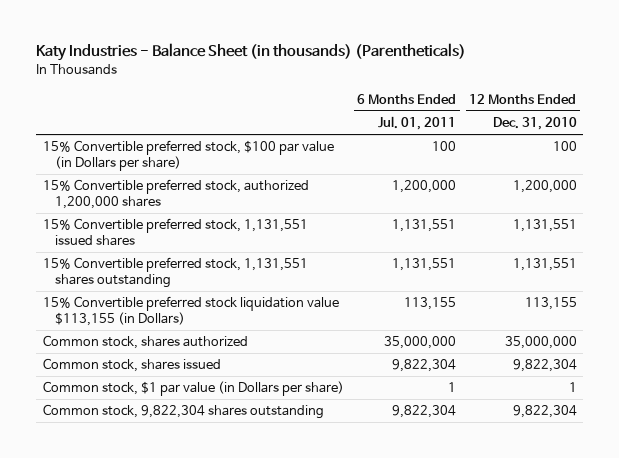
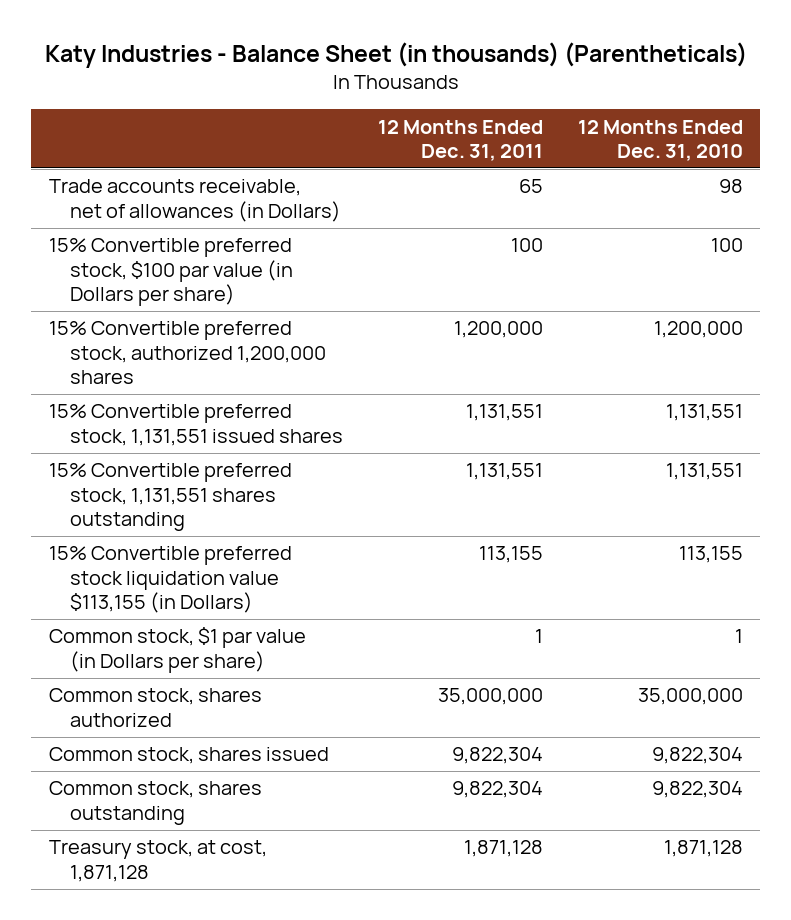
- | 6 Months Ended Jul. 01, 2011 | 12 Months Ended Dec. 31, 2010
+ | 12 Months Ended Dec. 31, 2011 | 12 Months Ended Dec. 31, 2010
+ Trade accounts receivable, net of allowances (in Dollars) | 65 | 98
moved up: Common stock, $1 par value (in Dollars per share) | 1 | 1
- Common stock, 9,822,304 shares outstanding | 9,822,304 | 9,822,304
+ Common stock, shares outstanding | 9,822,304 | 9,822,304
+ Treasury stock, at cost, 1,871,128 | 1,871,128 | 1,871,128

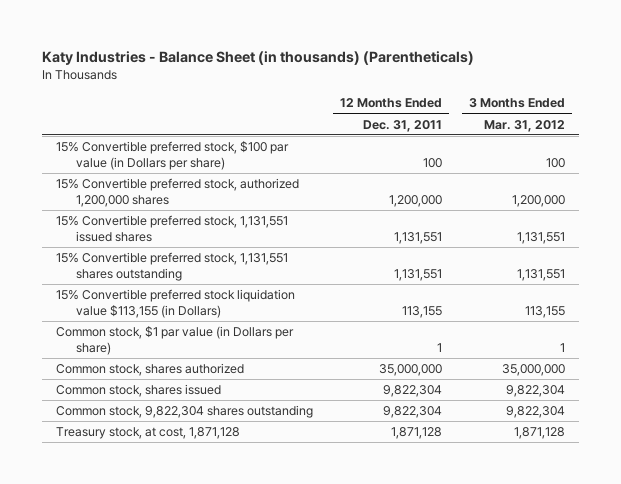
- | 12 Months Ended Dec. 31, 2011 | 12 Months Ended Dec. 31, 2010
+ | 12 Months Ended Dec. 31, 2011 | 3 Months Ended Mar. 31, 2012
- Trade accounts receivable, net of allowances (in Dollars) | 65 | 98
- Common stock, shares outstanding | 9,822,304 | 9,822,304
+ Common stock, 9,822,304 shares outstanding | 9,822,304 | 9,822,304

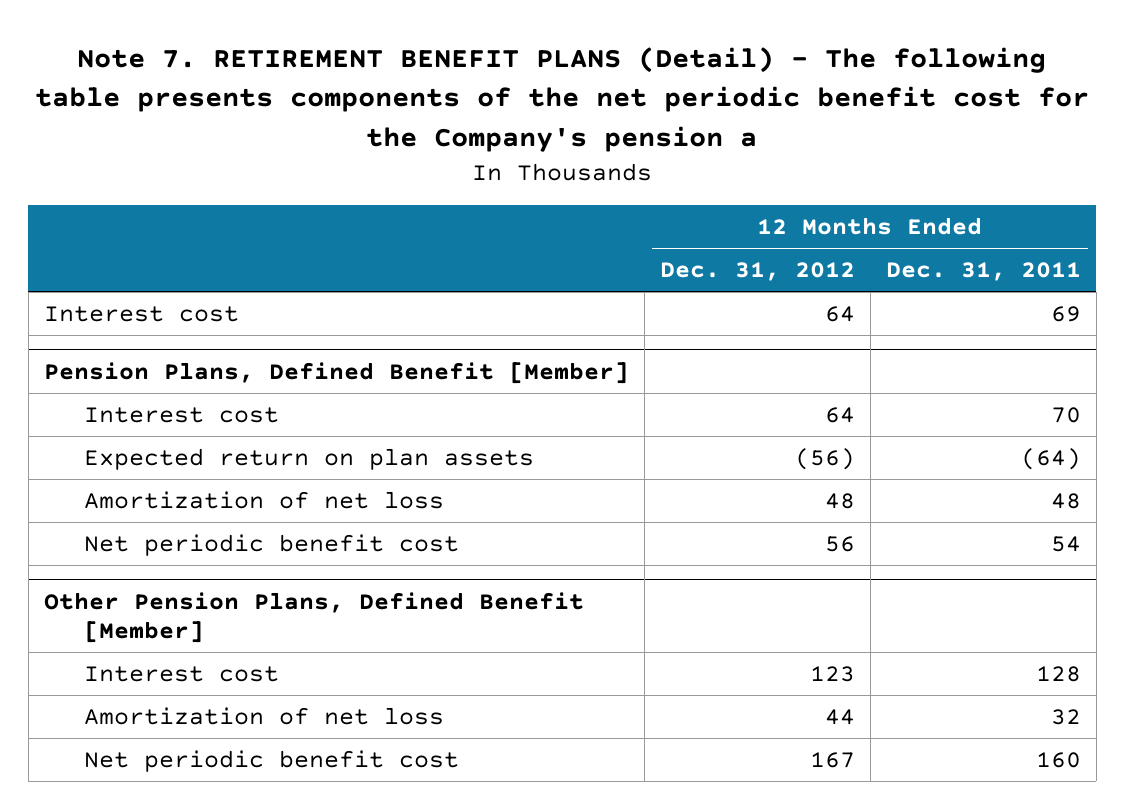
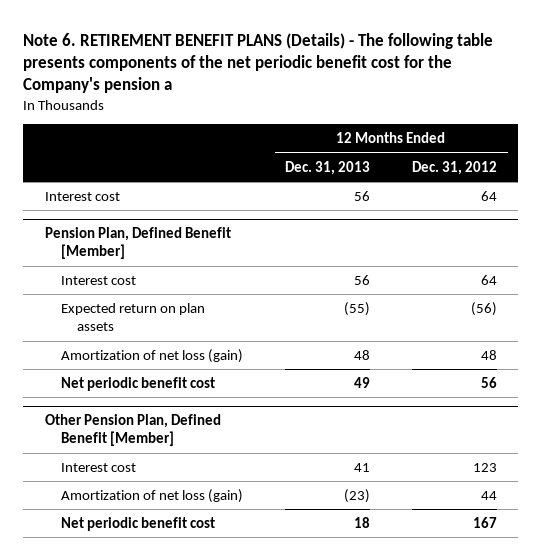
- Note 7. RETIREMENT BENEFIT PLANS (Detail) - The following table presents components of the net periodic benefit cost for the Company's pension a
+ Note 6. RETIREMENT BENEFIT PLANS (Details) - The following table presents components of the net periodic benefit cost for the Company's pension a
- | 12 Months Ended Dec. 31, 2012 | 12 Months Ended Dec. 31, 2011
+ | 12 Months Ended Dec. 31, 2013 | 12 Months Ended Dec. 31, 2012
- Pension Plans, Defined Benefit [Member]
+ Pension Plan, Defined Benefit [Member]
- Amortization of net loss | 48 | 48
+ Amortization of net loss (gain) | 48 | 48
- Other Pension Plans, Defined Benefit [Member]
+ Other Pension Plan, Defined Benefit [Member]
- Amortization of net loss | 44 | 32
+ Amortization of net loss (gain) | (23) | 44

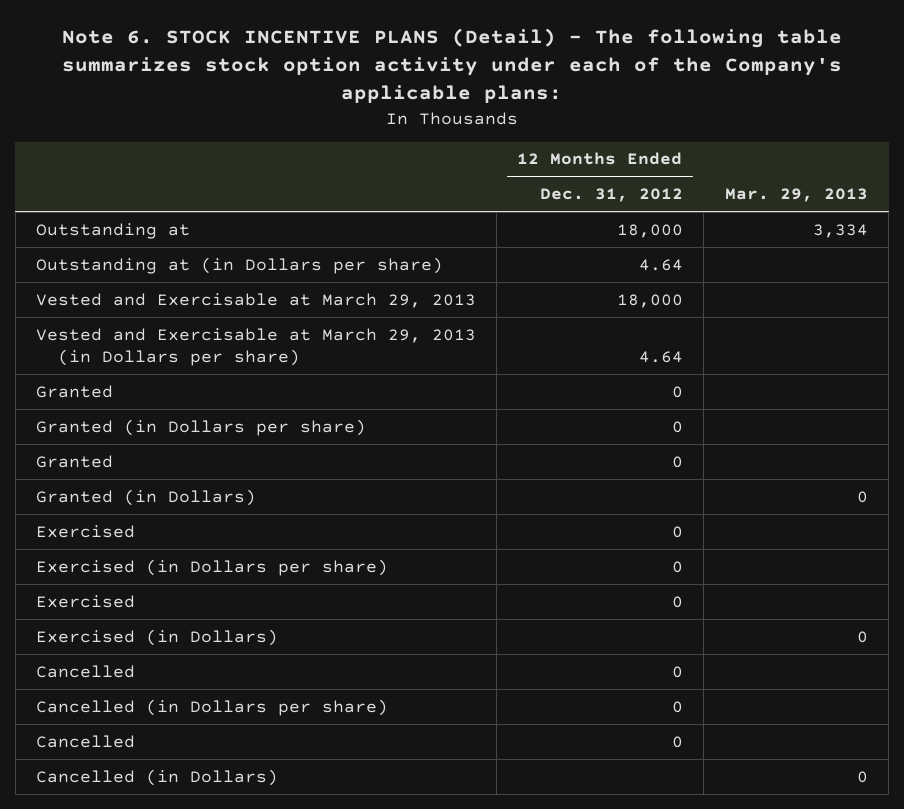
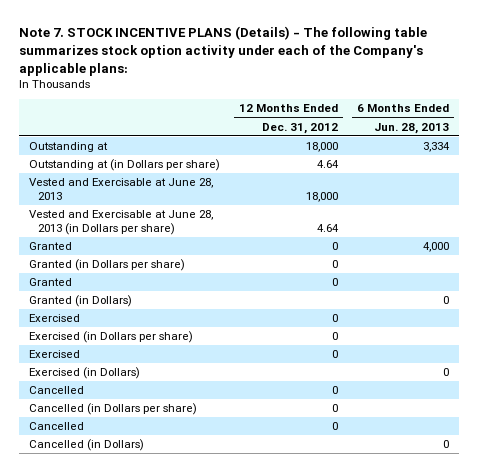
- Note 6. STOCK INCENTIVE PLANS (Detail) - The following table summarizes stock option activity under each of the Company's applicable plans:
+ Note 7. STOCK INCENTIVE PLANS (Details) - The following table summarizes stock option activity under each of the Company's applicable plans:
- | 12 Months Ended Dec. 31, 2012 | Mar. 29, 2013
+ | 12 Months Ended Dec. 31, 2012 | 6 Months Ended Jun. 28, 2013
- Vested and Exercisable at March 29, 2013 | 18,000 |
- Vested and Exercisable at March 29, 2013 (in Dollars per share) | 4.64 |
+ Vested and Exercisable at June 28, 2013 | 18,000 |
+ Vested and Exercisable at June 28, 2013 (in Dollars per share) | 4.64 |

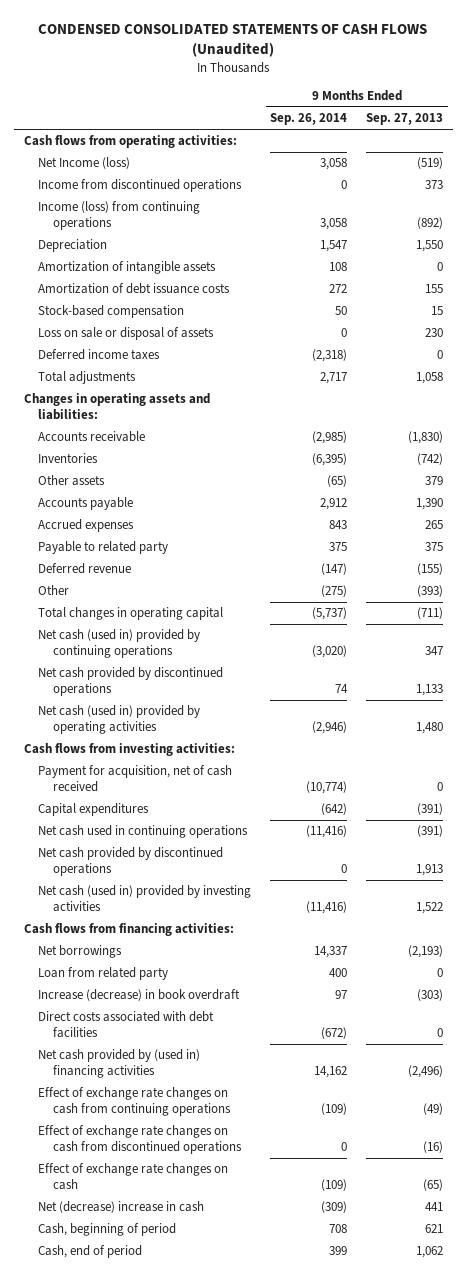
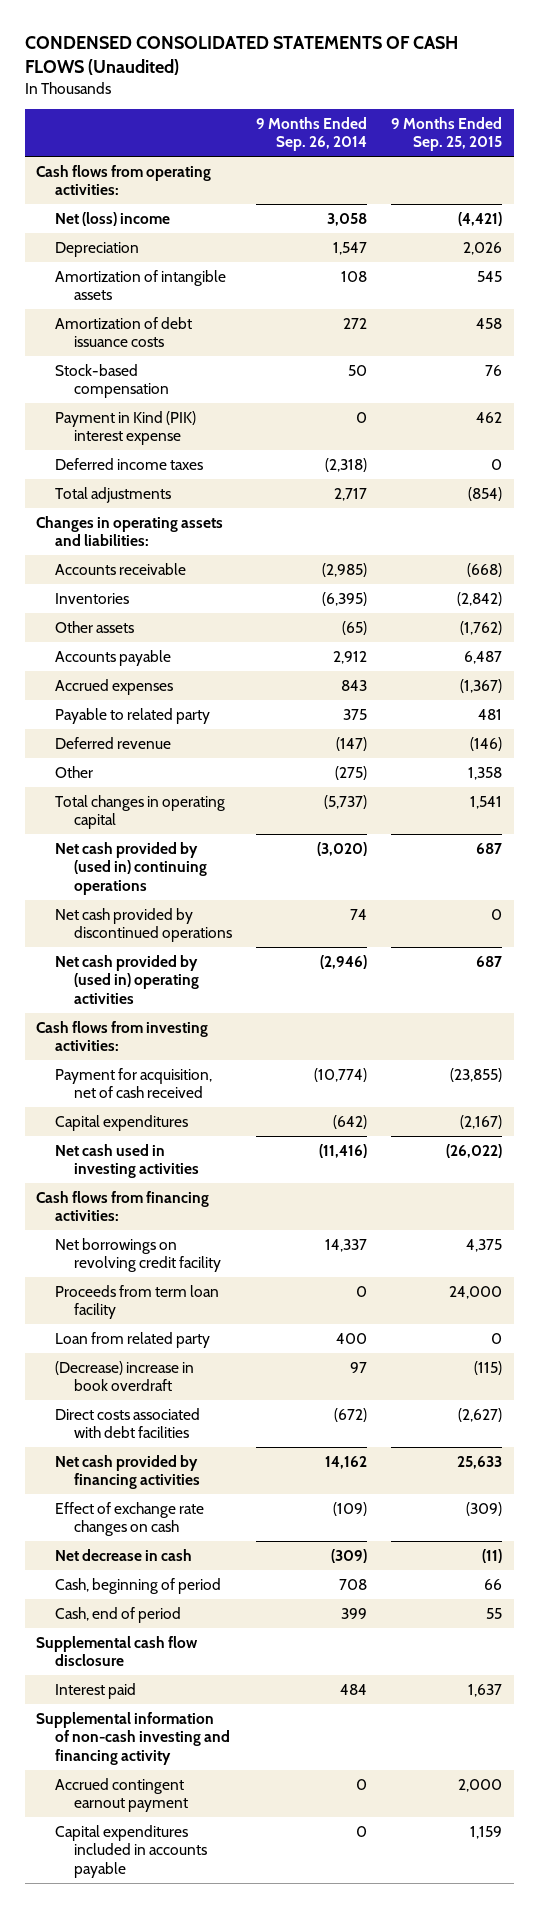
- | 9 Months Ended Sep. 26, 2014 | 9 Months Ended Sep. 27, 2013
+ | 9 Months Ended Sep. 26, 2014 | 9 Months Ended Sep. 25, 2015
- Net Income (loss) | 3,058 | (519)
- Income from discontinued operations | 0 | 373
- Income (loss) from continuing operations | 3,058 | (892)
+ Net (loss) income | 3,058 | (4,421)
- Loss on sale or disposal of assets | 0 | 230
+ Payment in Kind (PIK) interest expense | 0 | 462
- Net cash (used in) provided by continuing operations | (3,020) | 347
+ Net cash provided by (used in) continuing operations | (3,020) | 687
- Net cash (used in) provided by operating activities | (2,946) | 1,480
+ Net cash provided by (used in) operating activities | (2,946) | 687
- Net cash used in continuing operations | (11,416) | (391)
- Net cash provided by discontinued operations | 0 | 1,913
- Net cash (used in) provided by investing activities | (11,416) | 1,522
+ Net cash used in investing activities | (11,416) | (26,022)
- Net borrowings | 14,337 | (2,193)
+ Net borrowings on revolving credit facility | 14,337 | 4,375
+ Proceeds from term loan facility | 0 | 24,000
- Increase (decrease) in book overdraft | 97 | (303)
+ (Decrease) increase in book overdraft | 97 | (115)
- Net cash provided by (used in) financing activities | 14,162 | (2,496)
- Effect of exchange rate changes on cash from continuing operations | (109) | (49)
- Effect of exchange rate changes on cash from discontinued operations | 0 | (16)
+ Net cash provided by financing activities | 14,162 | 25,633
- Net (decrease) increase in cash | (309) | 441
+ Net decrease in cash | (309) | (11)
+ Supplemental cash flow disclosure
+ Interest paid | 484 | 1,637
+ Supplemental information of non-cash investing and financing activity
+ Accrued contingent earnout payment | 0 | 2,000
+ Capital expenditures included in accounts payable | 0 | 1,159

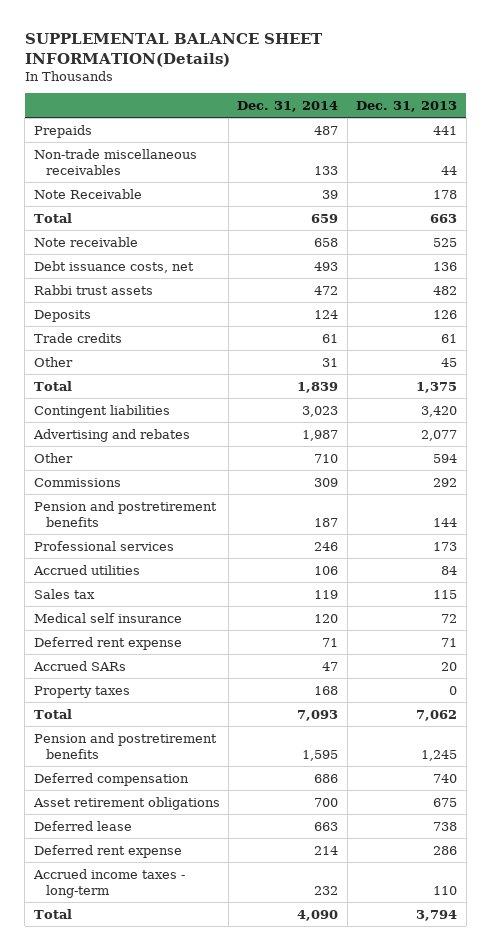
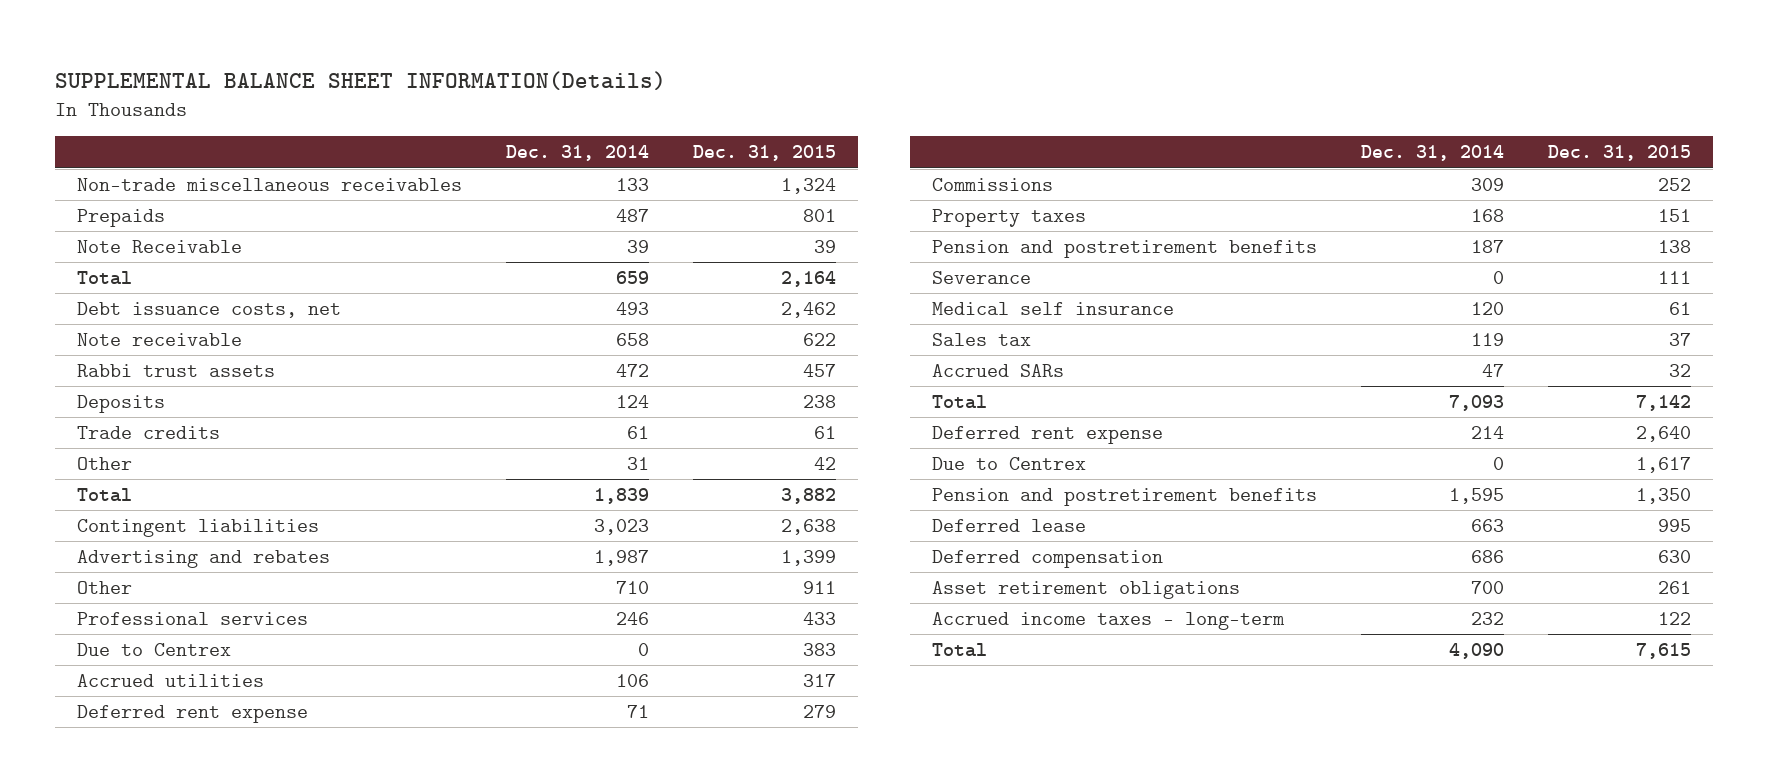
- | Dec. 31, 2014 | Dec. 31, 2013
+ | Dec. 31, 2014 | Dec. 31, 2015
moved down: Prepaids | 487 | 801
moved down: Note receivable | 658 | 622
+ Due to Centrex | 0 | 383
moved down: Commissions | 309 | 252
moved down: Pension and postretirement benefits | 187 | 138
+ Severance | 0 | 111
moved down: Medical self insurance | 120 | 61
moved down: Sales tax | 119 | 37
moved down: Accrued SARs | 47 | 32
moved up: Deferred rent expense | 214 | 2,640
+ Due to Centrex | 0 | 1,617
moved up: Deferred lease | 663 | 995

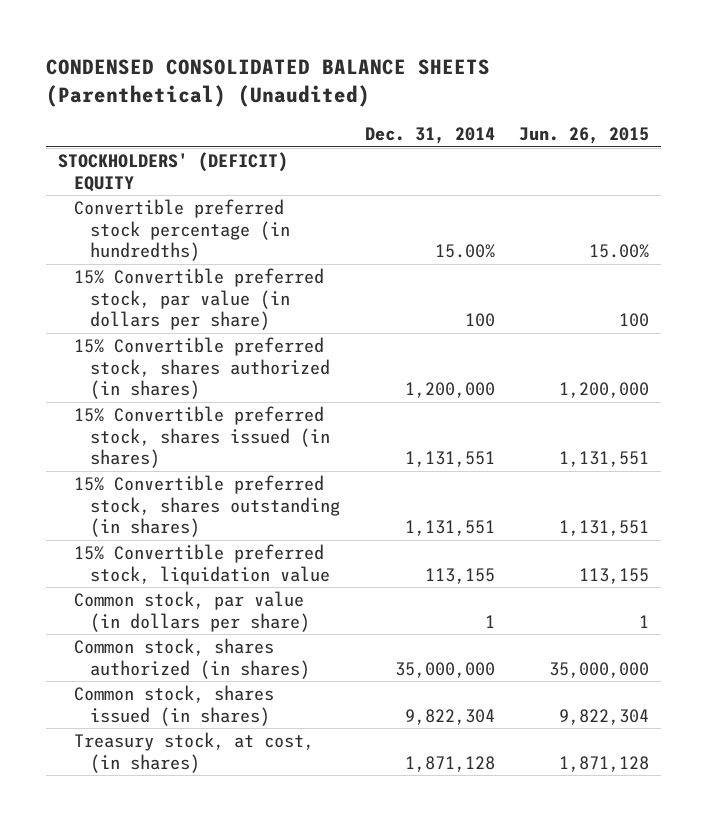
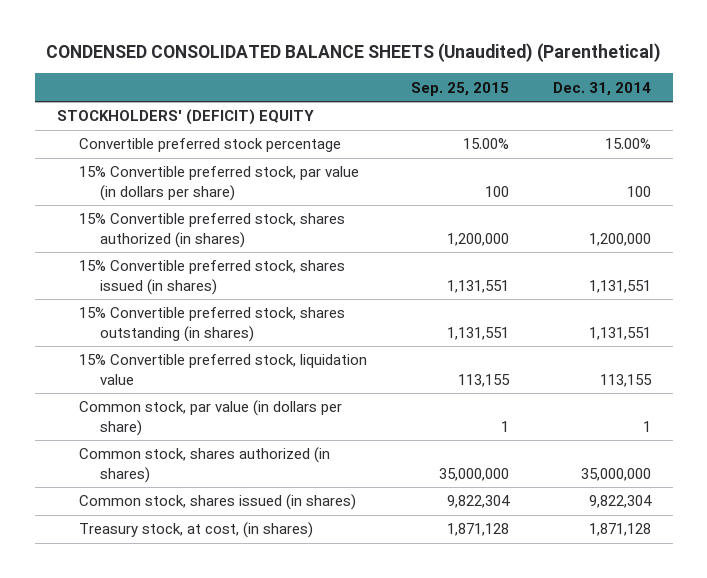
- CONDENSED CONSOLIDATED BALANCE SHEETS (Parenthetical) (Unaudited)
+ CONDENSED CONSOLIDATED BALANCE SHEETS (Unaudited) (Parenthetical)
- | Dec. 31, 2014 | Jun. 26, 2015
+ | Sep. 25, 2015 | Dec. 31, 2014
- Convertible preferred stock percentage (in hundredths) | 15.00% | 15.00%
+ Convertible preferred stock percentage | 15.00% | 15.00%

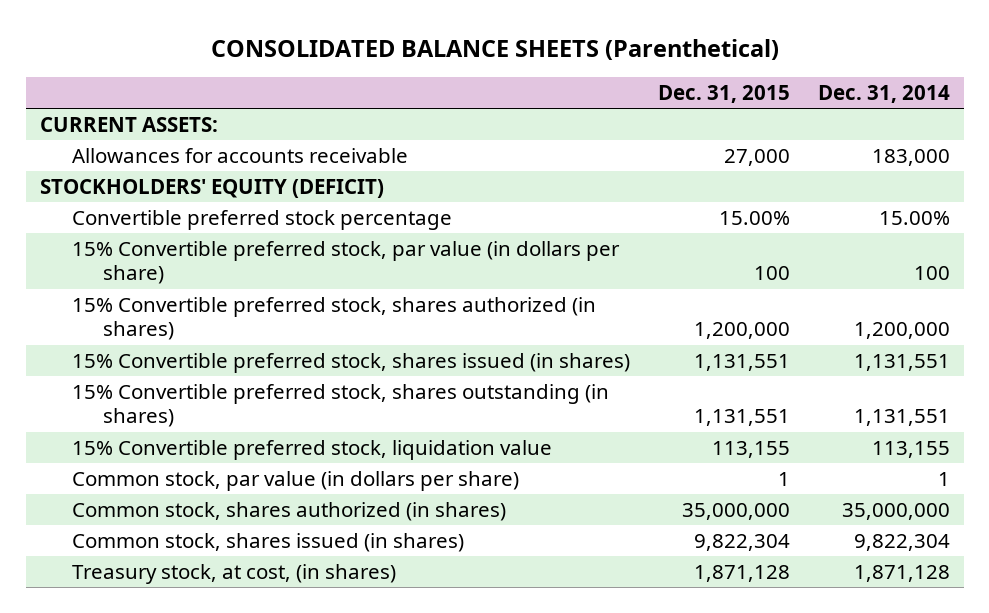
- CONDENSED CONSOLIDATED BALANCE SHEETS (Unaudited) (Parenthetical)
+ CONSOLIDATED BALANCE SHEETS (Parenthetical)
- | Sep. 25, 2015 | Dec. 31, 2014
+ | Dec. 31, 2015 | Dec. 31, 2014
- STOCKHOLDERS' (DEFICIT) EQUITY
+ CURRENT ASSETS:
+ Allowances for accounts receivable | 27,000 | 183,000
+ STOCKHOLDERS' EQUITY (DEFICIT)

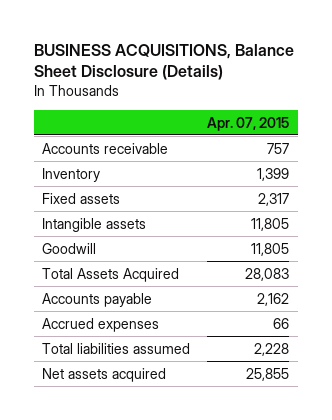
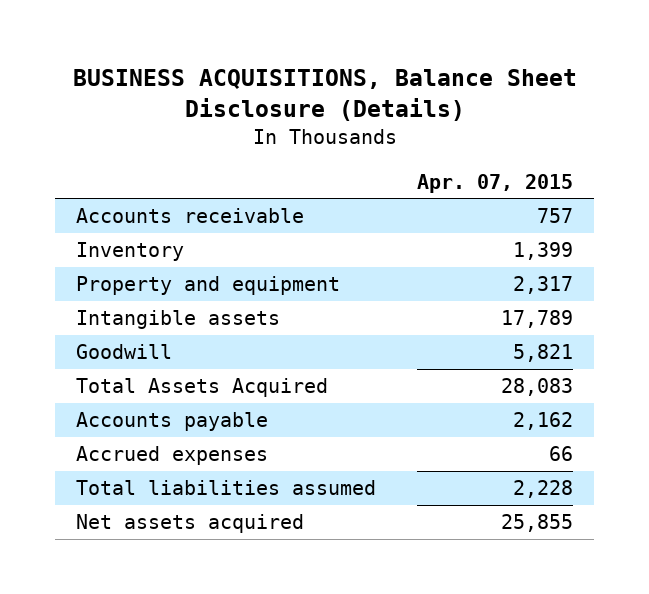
- Fixed assets | 2,317
- Intangible assets | 11,805
- Goodwill | 11,805
+ Property and equipment | 2,317
+ Intangible assets | 17,789
+ Goodwill | 5,821

